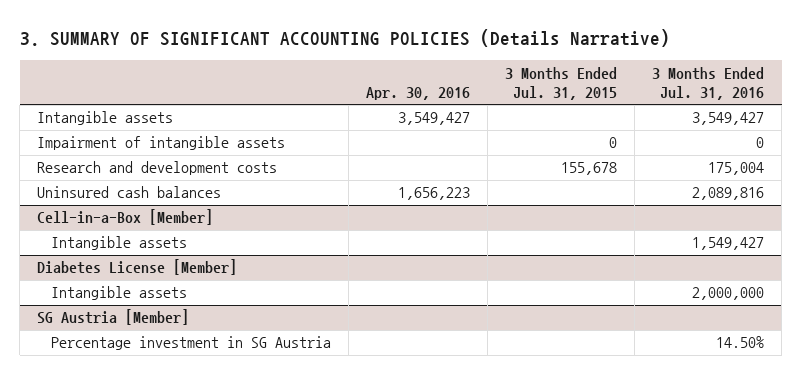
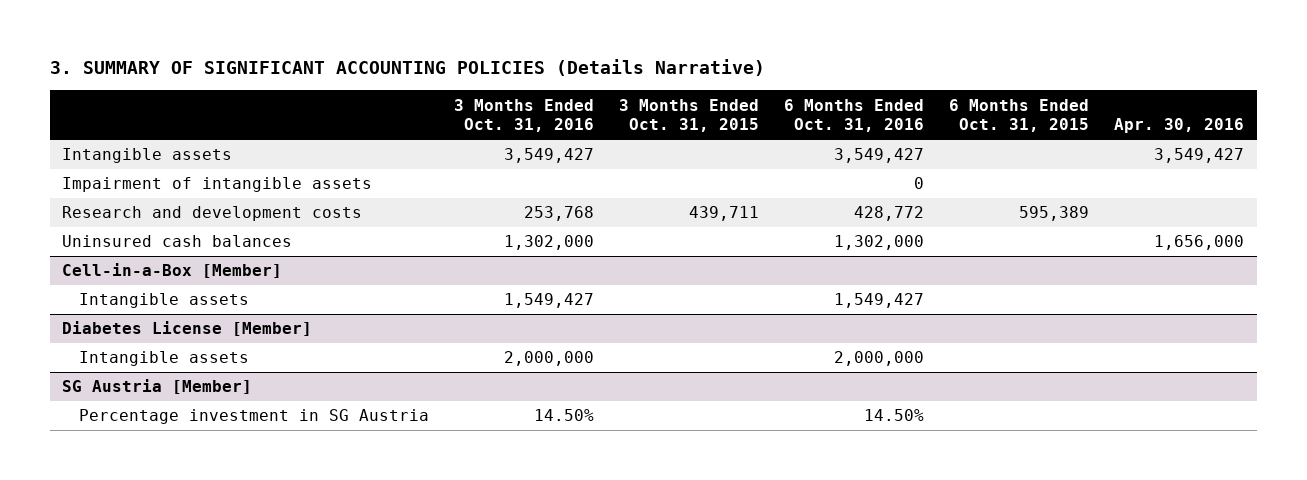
- | Apr. 30, 2016 | 3 Months Ended Jul. 31, 2015 | 3 Months Ended Jul. 31, 2016
+ | 3 Months Ended Oct. 31, 2016 | 3 Months Ended Oct. 31, 2015 | 6 Months Ended Oct. 31, 2016 | 6 Months Ended Oct. 31, 2015 | Apr. 30, 2016
- Uninsured cash balances | 1,656,223 | | 2,089,816
+ Uninsured cash balances | 1,302,000 | | 1,302,000 | | 1,656,000

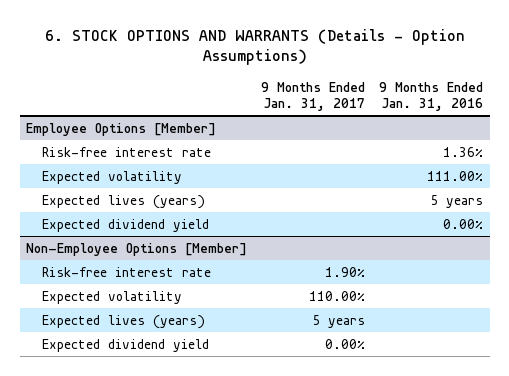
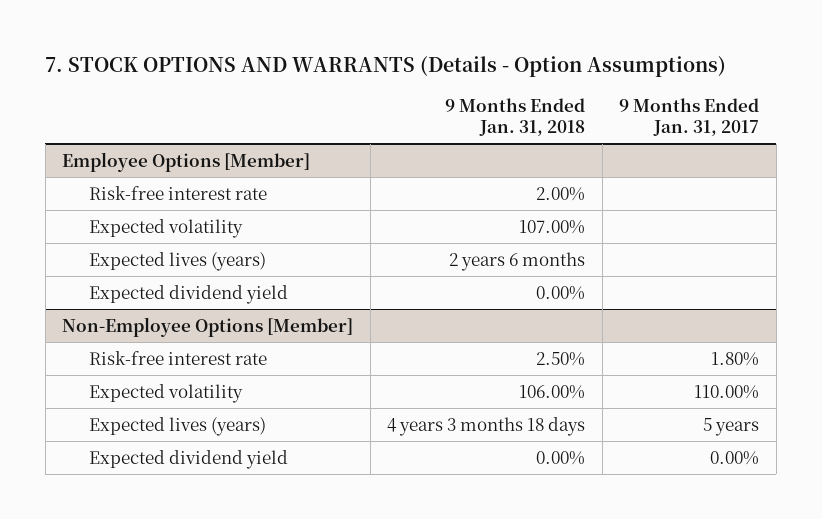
- 6. STOCK OPTIONS AND WARRANTS (Details - Option Assumptions)
+ 7. STOCK OPTIONS AND WARRANTS (Details - Option Assumptions)
- | 9 Months Ended Jan. 31, 2017 | 9 Months Ended Jan. 31, 2016
+ | 9 Months Ended Jan. 31, 2018 | 9 Months Ended Jan. 31, 2017
@ Non-Employee Options [Member]
- Risk-free interest rate | 1.90% |
+ Risk-free interest rate | 2.50% | 1.80%

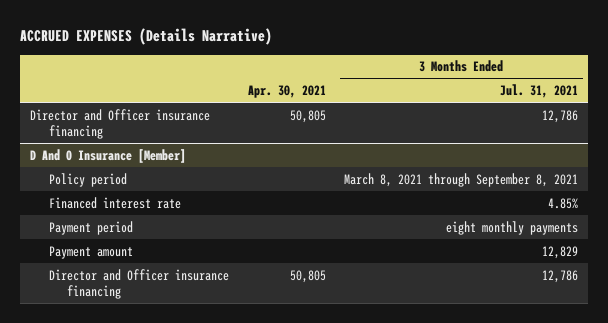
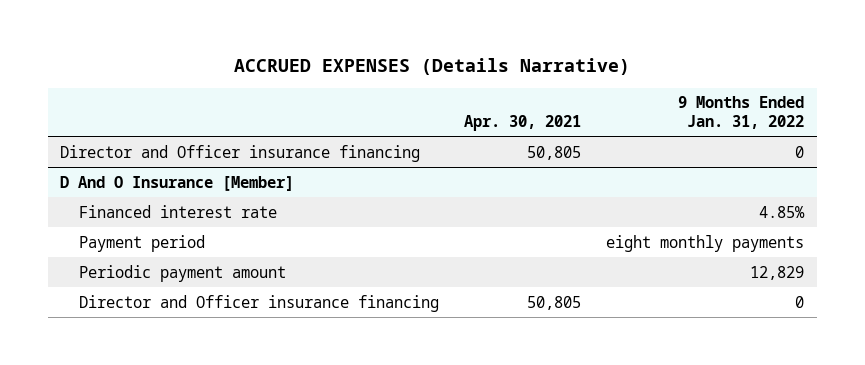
- | Apr. 30, 2021 | 3 Months Ended Jul. 31, 2021
+ | Apr. 30, 2021 | 9 Months Ended Jan. 31, 2022
@ D And O Insurance [Member]
- Policy period | | March 8, 2021 through September 8, 2021
- Payment amount | | 12,829
+ Periodic payment amount | | 12,829

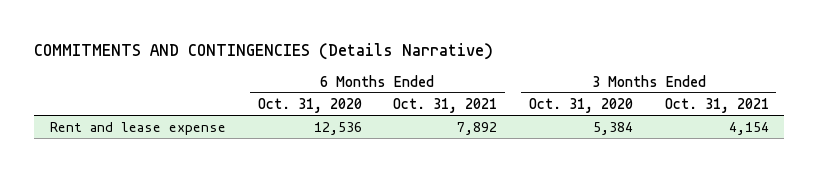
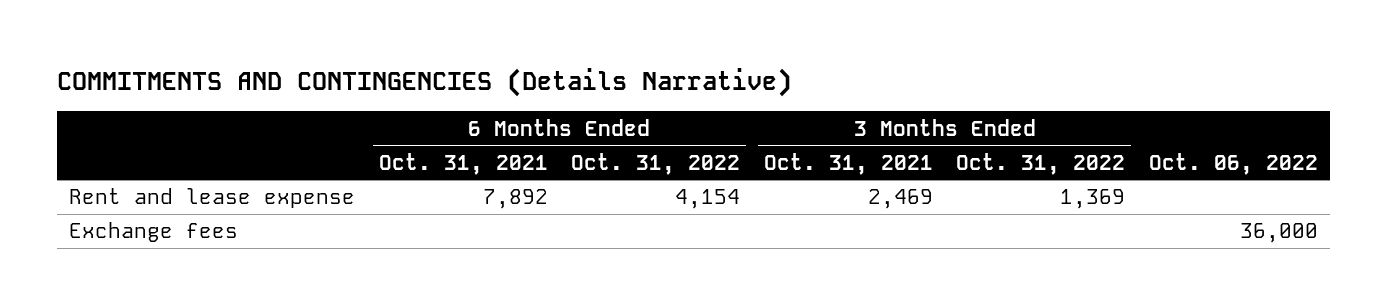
- | 6 Months Ended Oct. 31, 2020 | 6 Months Ended Oct. 31, 2021 | 3 Months Ended Oct. 31, 2020 | 3 Months Ended Oct. 31, 2021
+ | 6 Months Ended Oct. 31, 2021 | 6 Months Ended Oct. 31, 2022 | 3 Months Ended Oct. 31, 2021 | 3 Months Ended Oct. 31, 2022 | Oct. 06, 2022
- Rent and lease expense | 12,536 | 7,892 | 5,384 | 4,154
+ Rent and lease expense | 7,892 | 4,154 | 2,469 | 1,369 |
+ Exchange fees | | | | | 36,000

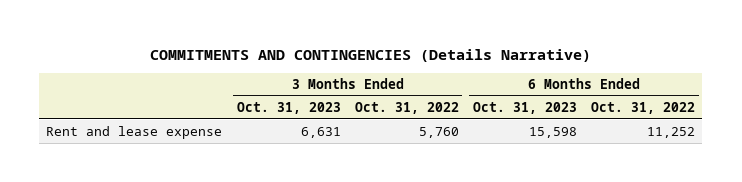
- | 6 Months Ended Oct. 31, 2021 | 6 Months Ended Oct. 31, 2022 | 3 Months Ended Oct. 31, 2021 | 3 Months Ended Oct. 31, 2022 | Oct. 06, 2022
+ | 3 Months Ended Oct. 31, 2023 | 3 Months Ended Oct. 31, 2022 | 6 Months Ended Oct. 31, 2023 | 6 Months Ended Oct. 31, 2022
- Rent and lease expense | 7,892 | 4,154 | 2,469 | 1,369 |
- Exchange fees | | | | | 36,000
+ Rent and lease expense | 6,631 | 5,760 | 15,598 | 11,252

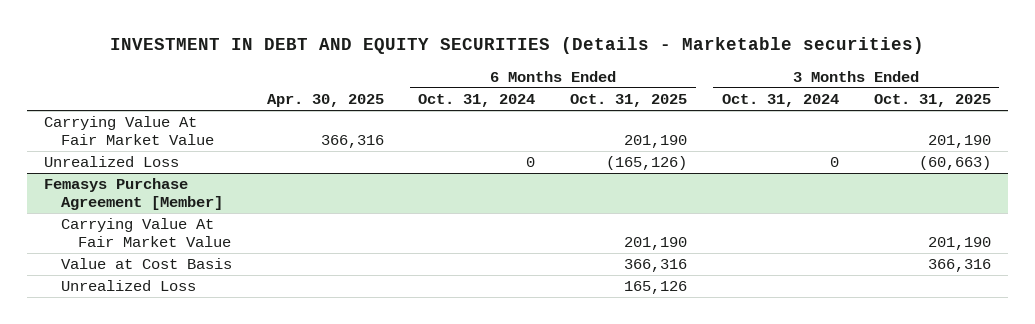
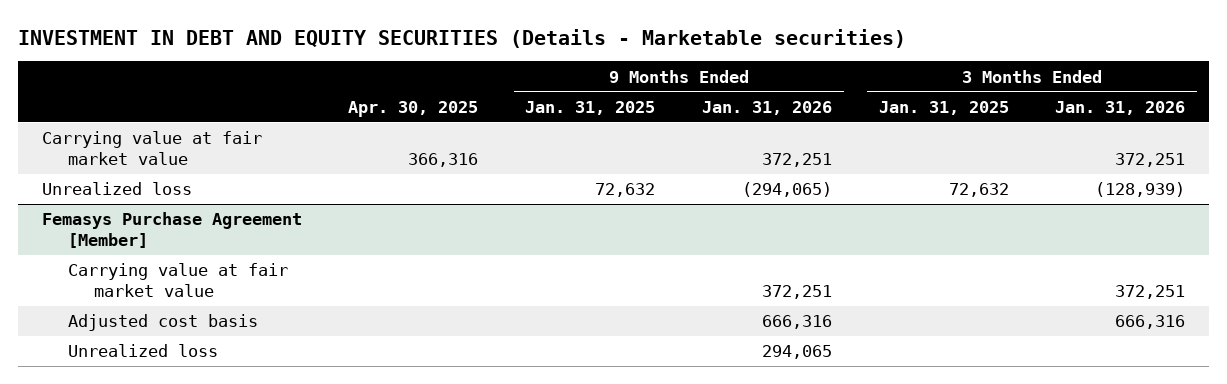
- | Apr. 30, 2025 | 6 Months Ended Oct. 31, 2024 | 6 Months Ended Oct. 31, 2025 | 3 Months Ended Oct. 31, 2024 | 3 Months Ended Oct. 31, 2025
+ | Apr. 30, 2025 | 9 Months Ended Jan. 31, 2025 | 9 Months Ended Jan. 31, 2026 | 3 Months Ended Jan. 31, 2025 | 3 Months Ended Jan. 31, 2026
- Carrying Value At Fair Market Value | 366,316 | | 201,190 | | 201,190
- Unrealized Loss | | 0 | (165,126) | 0 | (60,663)
+ Carrying value at fair market value | 366,316 | | 372,251 | | 372,251
+ Unrealized loss | | 72,632 | (294,065) | 72,632 | (128,939)
@ Femasys Purchase Agreement [Member]
- Carrying Value At Fair Market Value | | | 201,190 | | 201,190
- Value at Cost Basis | | | 366,316 | | 366,316
- Unrealized Loss | | | 165,126 | |
+ Carrying value at fair market value | | | 372,251 | | 372,251
+ Adjusted cost basis | | | 666,316 | | 666,316
+ Unrealized loss | | | 294,065 | |

